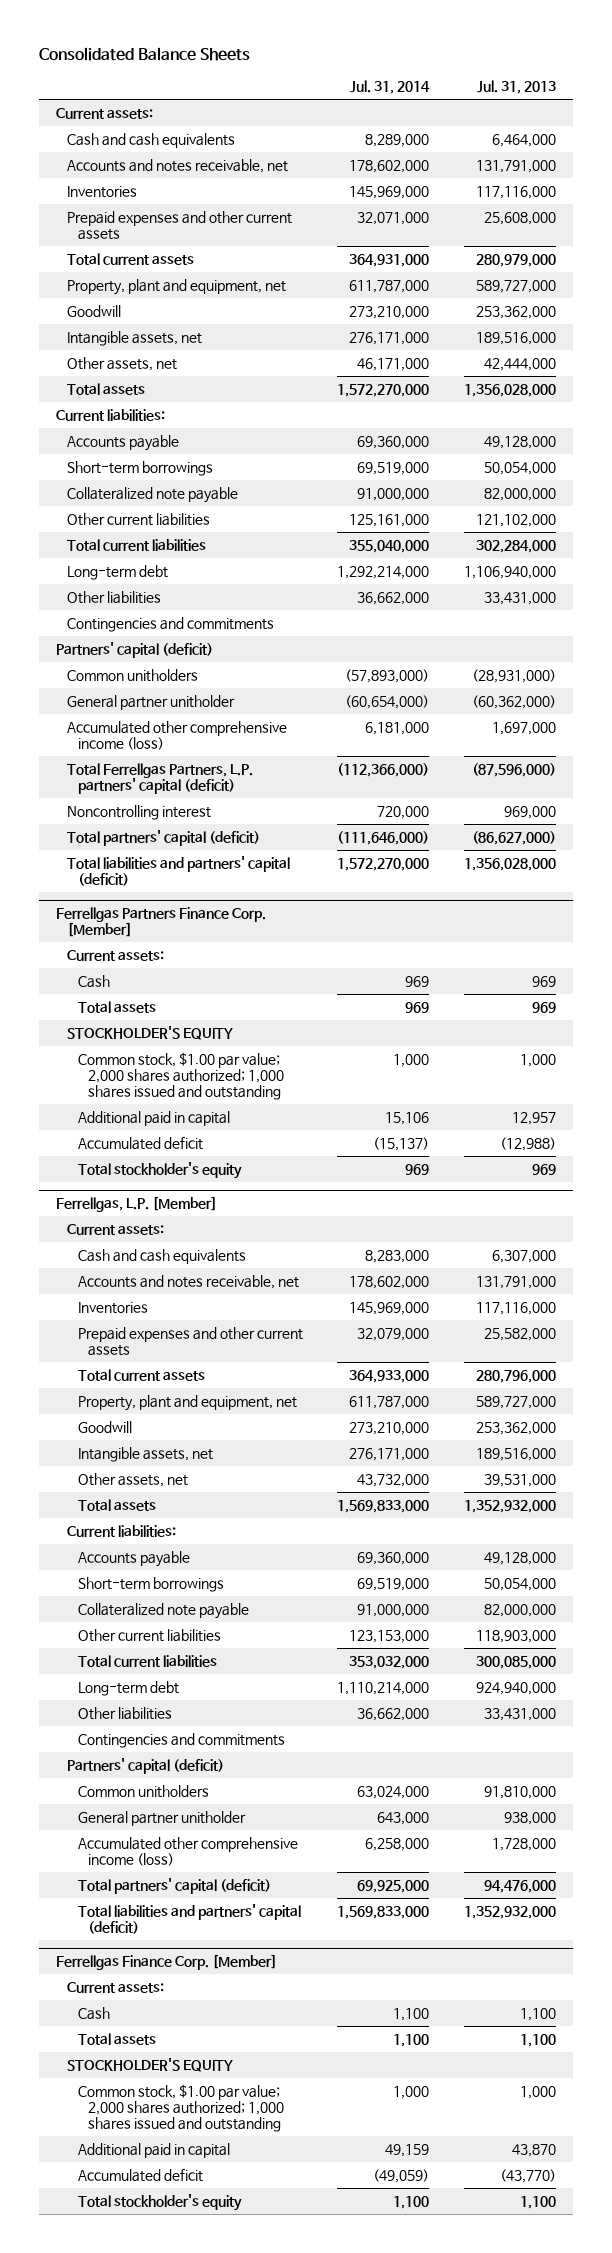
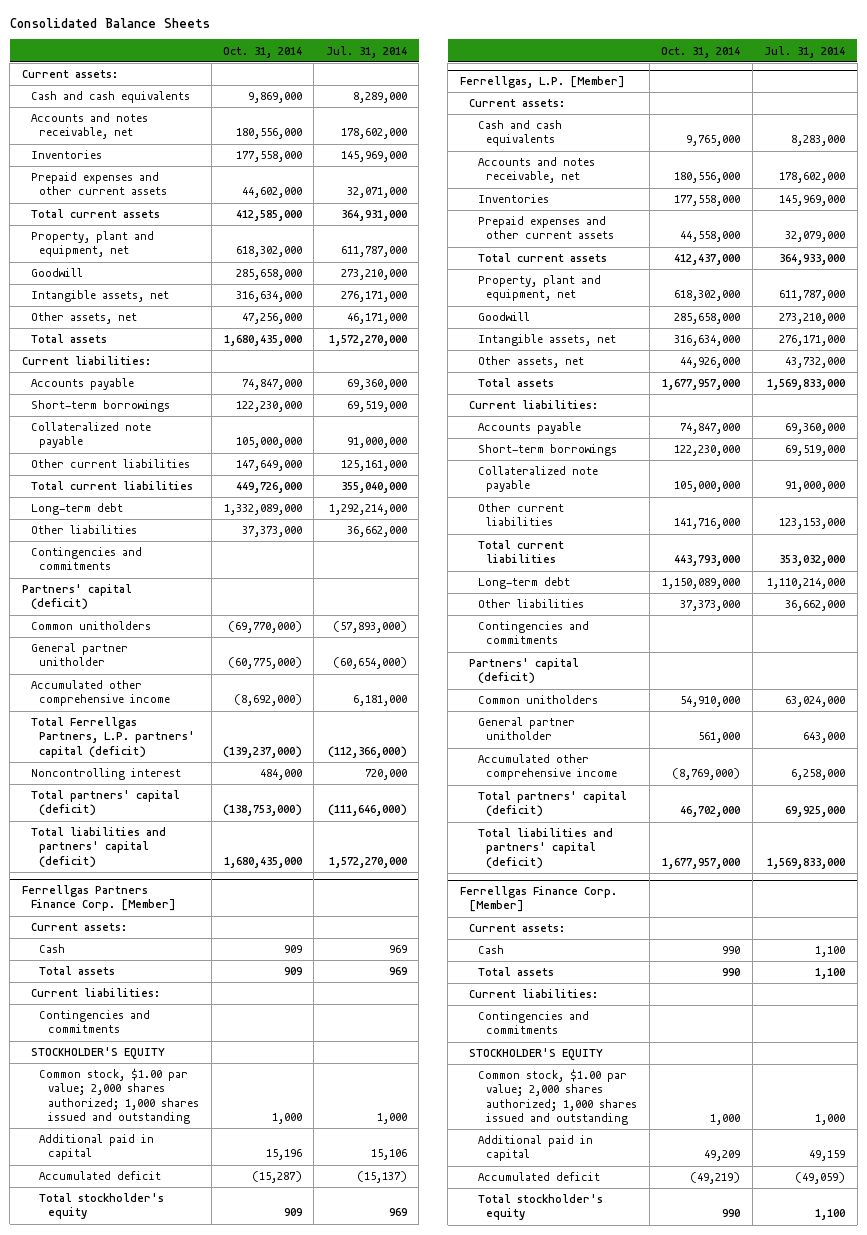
- | Jul. 31, 2014 | Jul. 31, 2013
+ | Oct. 31, 2014 | Jul. 31, 2014
- Accumulated other comprehensive income (loss) | 6,181,000 | 1,697,000
+ Accumulated other comprehensive income | (8,692,000) | 6,181,000
@ Ferrellgas Partners Finance Corp. [Member]
+ Current liabilities:
+ Contingencies and commitments
@ Ferrellgas, L.P. [Member]
- Accumulated other comprehensive income (loss) | 6,258,000 | 1,728,000
+ Accumulated other comprehensive income | (8,769,000) | 6,258,000
@ Ferrellgas Finance Corp. [Member]
+ Current liabilities:
+ Contingencies and commitments

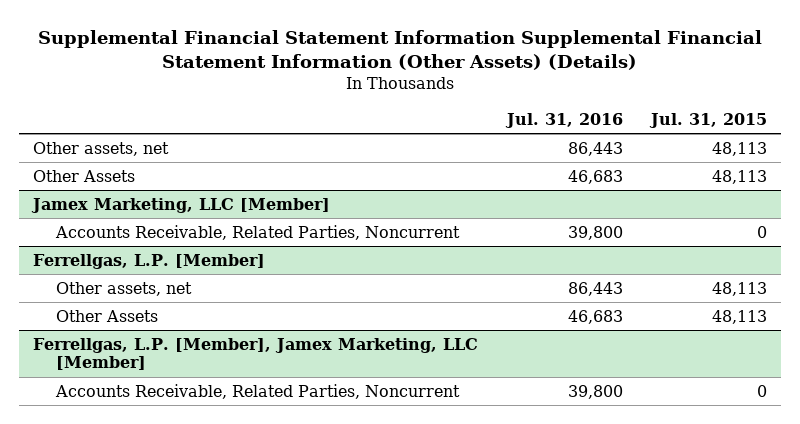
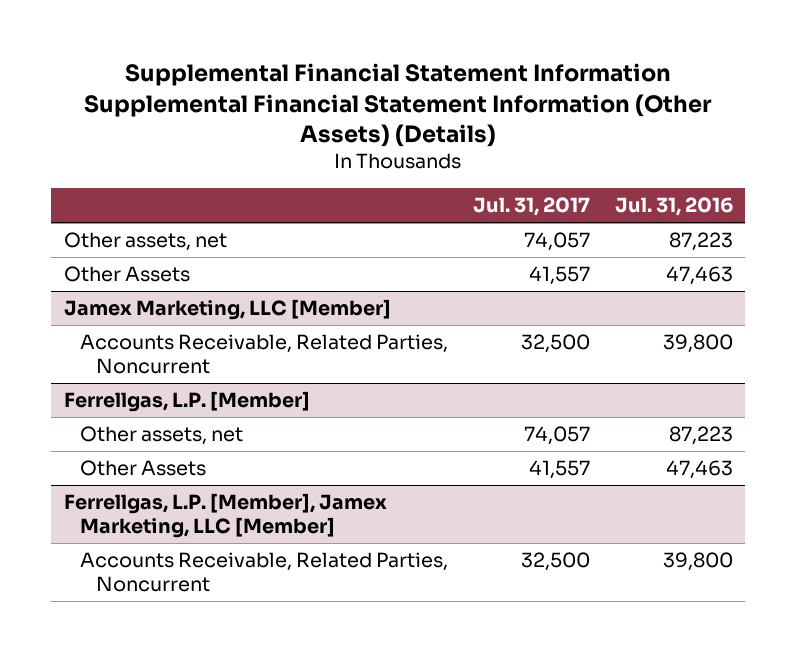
- | Jul. 31, 2016 | Jul. 31, 2015
+ | Jul. 31, 2017 | Jul. 31, 2016
- Other assets, net | 86,443 | 48,113
- Other Assets | 46,683 | 48,113
+ Other assets, net | 74,057 | 87,223
+ Other Assets | 41,557 | 47,463
@ Ferrellgas, L.P. [Member]
- Other assets, net | 86,443 | 48,113
- Other Assets | 46,683 | 48,113
+ Other assets, net | 74,057 | 87,223
+ Other Assets | 41,557 | 47,463

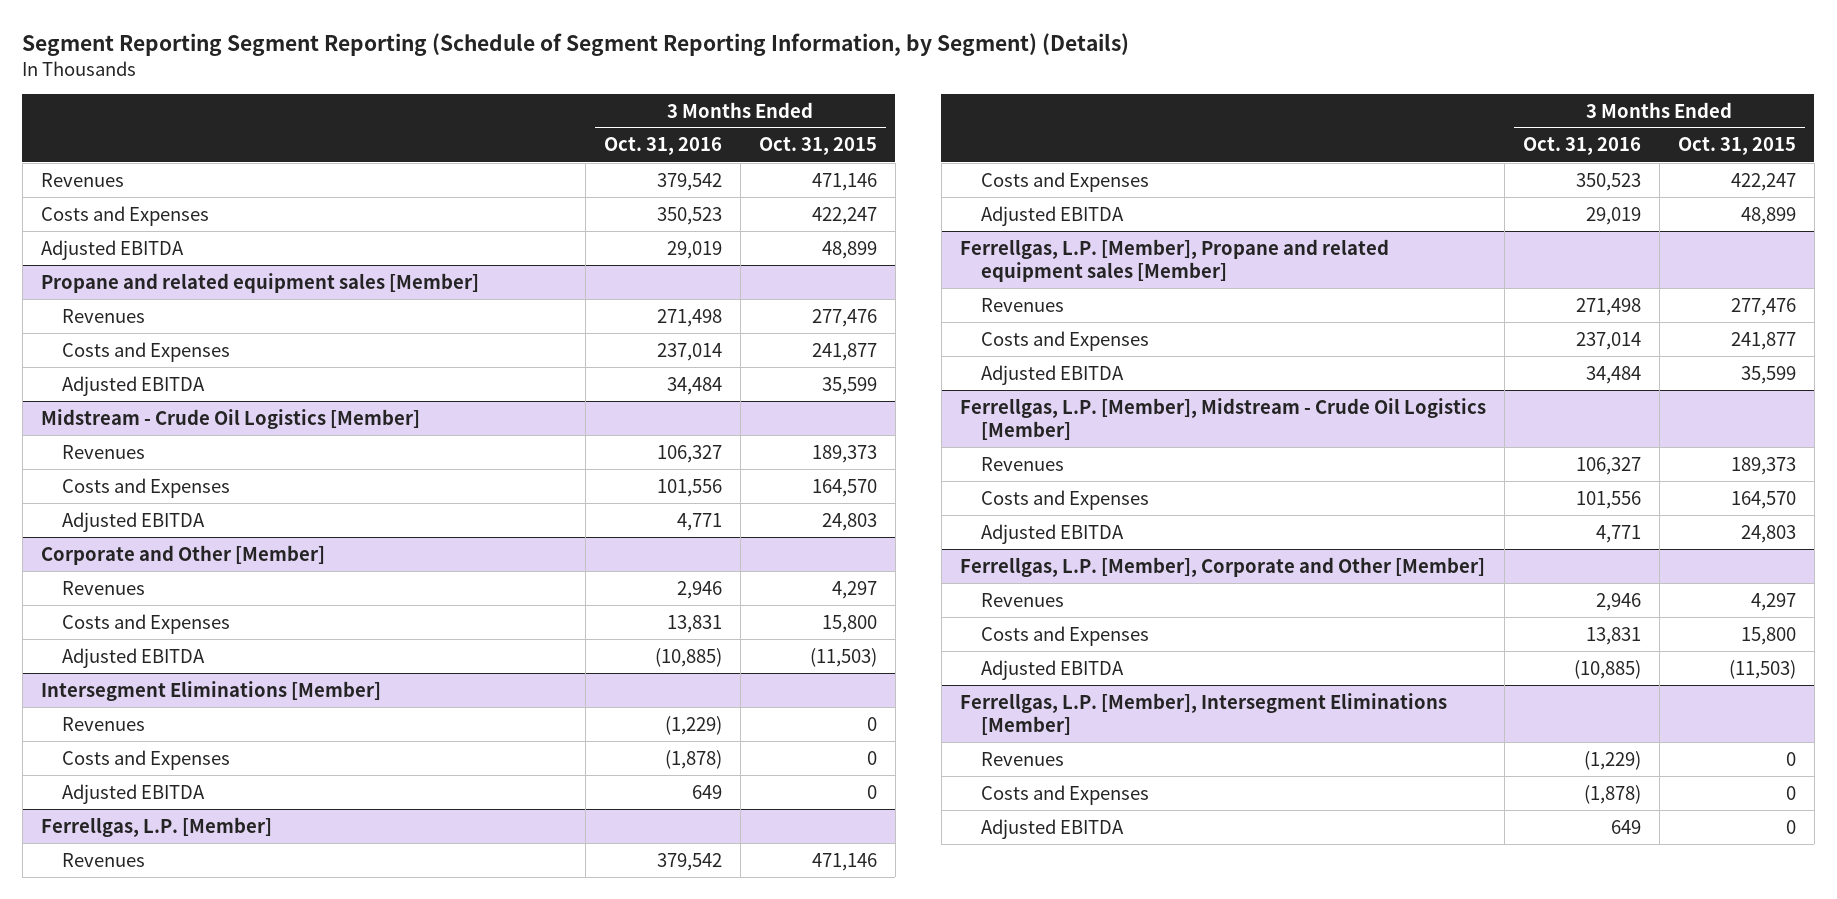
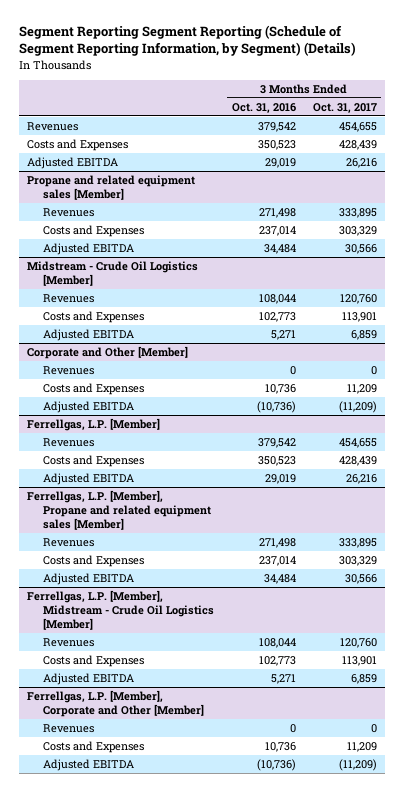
- | 3 Months Ended Oct. 31, 2016 | 3 Months Ended Oct. 31, 2015
+ | 3 Months Ended Oct. 31, 2016 | 3 Months Ended Oct. 31, 2017
@ Midstream - Crude Oil Logistics [Member]
- Revenues | 106,327 | 189,373
- Costs and Expenses | 101,556 | 164,570
- Adjusted EBITDA | 4,771 | 24,803
+ Revenues | 108,044 | 120,760
+ Costs and Expenses | 102,773 | 113,901
+ Adjusted EBITDA | 5,271 | 6,859
@ Corporate and Other [Member]
- Revenues | 2,946 | 4,297
- Costs and Expenses | 13,831 | 15,800
- Adjusted EBITDA | (10,885) | (11,503)
- Intersegment Eliminations [Member]
- Revenues | (1,229) | 0
- Costs and Expenses | (1,878) | 0
- Adjusted EBITDA | 649 | 0
@ Corporate and Other [Member]
+ Revenues | 0 | 0
+ Costs and Expenses | 10,736 | 11,209
+ Adjusted EBITDA | (10,736) | (11,209)
@ Ferrellgas, L.P. [Member], Midstream - Crude Oil Logistics [Member]
- Revenues | 106,327 | 189,373
- Costs and Expenses | 101,556 | 164,570
- Adjusted EBITDA | 4,771 | 24,803
+ Revenues | 108,044 | 120,760
+ Costs and Expenses | 102,773 | 113,901
+ Adjusted EBITDA | 5,271 | 6,859
@ Ferrellgas, L.P. [Member], Corporate and Other [Member]
- Revenues | 2,946 | 4,297
- Costs and Expenses | 13,831 | 15,800
- Adjusted EBITDA | (10,885) | (11,503)
- Ferrellgas, L.P. [Member], Intersegment Eliminations [Member]
- Revenues | (1,229) | 0
- Costs and Expenses | (1,878) | 0
- Adjusted EBITDA | 649 | 0
@ Ferrellgas, L.P. [Member], Corporate and Other [Member]
+ Revenues | 0 | 0
+ Costs and Expenses | 10,736 | 11,209
+ Adjusted EBITDA | (10,736) | (11,209)

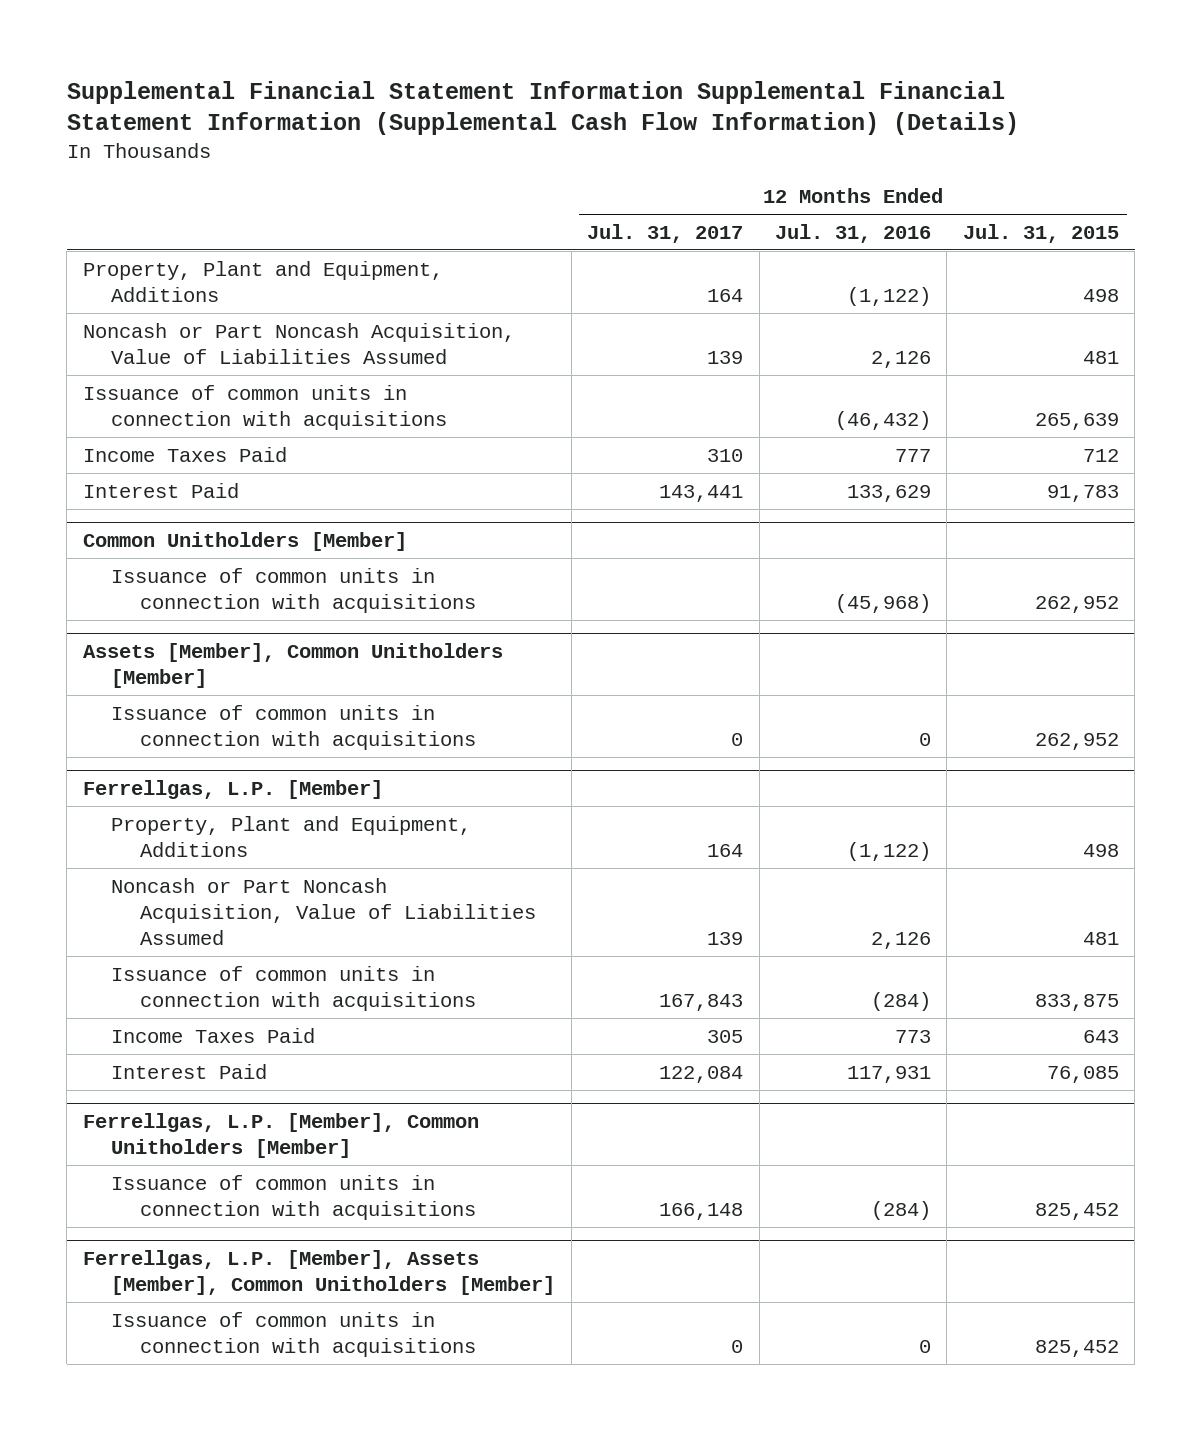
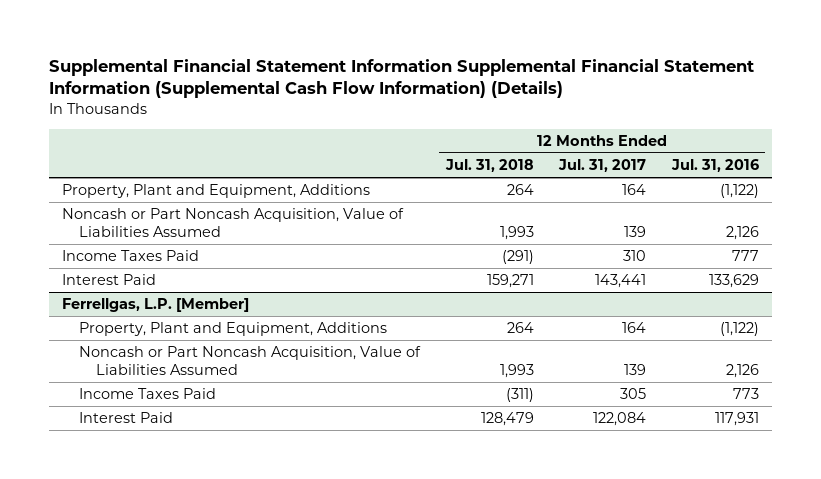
- | 12 Months Ended Jul. 31, 2017 | 12 Months Ended Jul. 31, 2016 | 12 Months Ended Jul. 31, 2015
+ | 12 Months Ended Jul. 31, 2018 | 12 Months Ended Jul. 31, 2017 | 12 Months Ended Jul. 31, 2016
- Issuance of common units in connection with acquisitions | | (46,432) | 265,639
- Common Unitholders [Member]
- Issuance of common units in connection with acquisitions | | (45,968) | 262,952
- Assets [Member], Common Unitholders [Member]
- Issuance of common units in connection with acquisitions | 0 | 0 | 262,952
@ Ferrellgas, L.P. [Member]
- Issuance of common units in connection with acquisitions | 167,843 | (284) | 833,875
- Ferrellgas, L.P. [Member], Common Unitholders [Member]
- Issuance of common units in connection with acquisitions | 166,148 | (284) | 825,452
- Ferrellgas, L.P. [Member], Assets [Member], Common Unitholders [Member]
- Issuance of common units in connection with acquisitions | 0 | 0 | 825,452

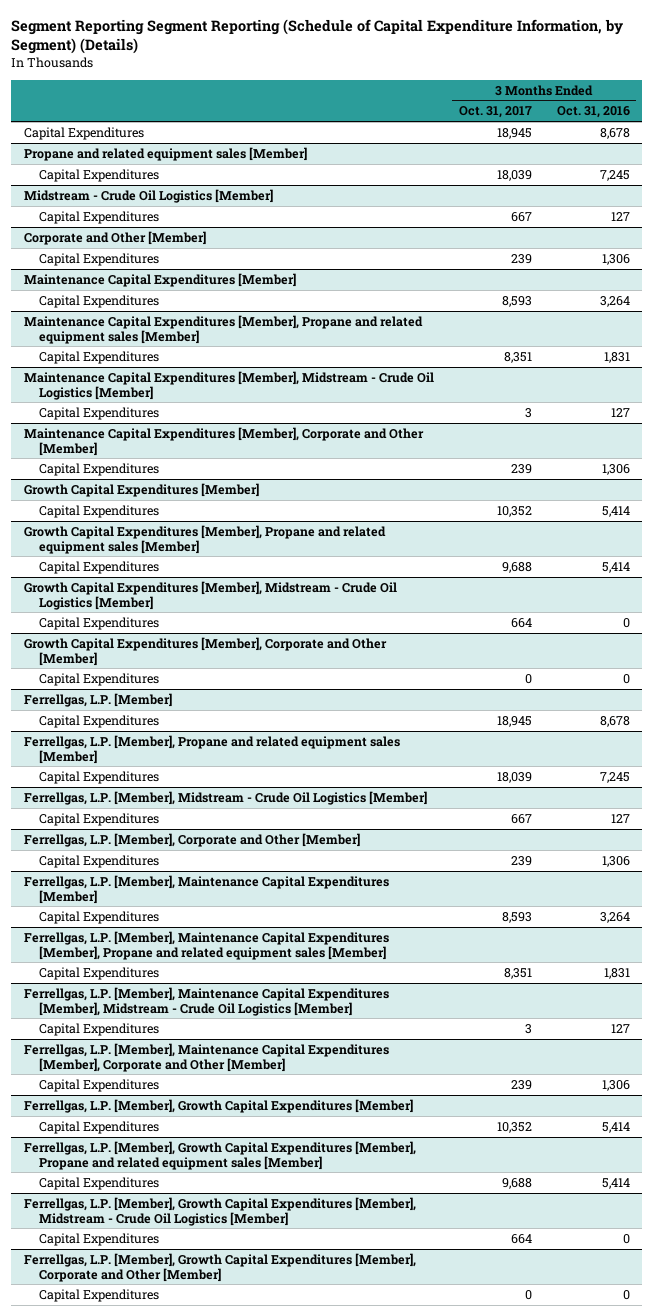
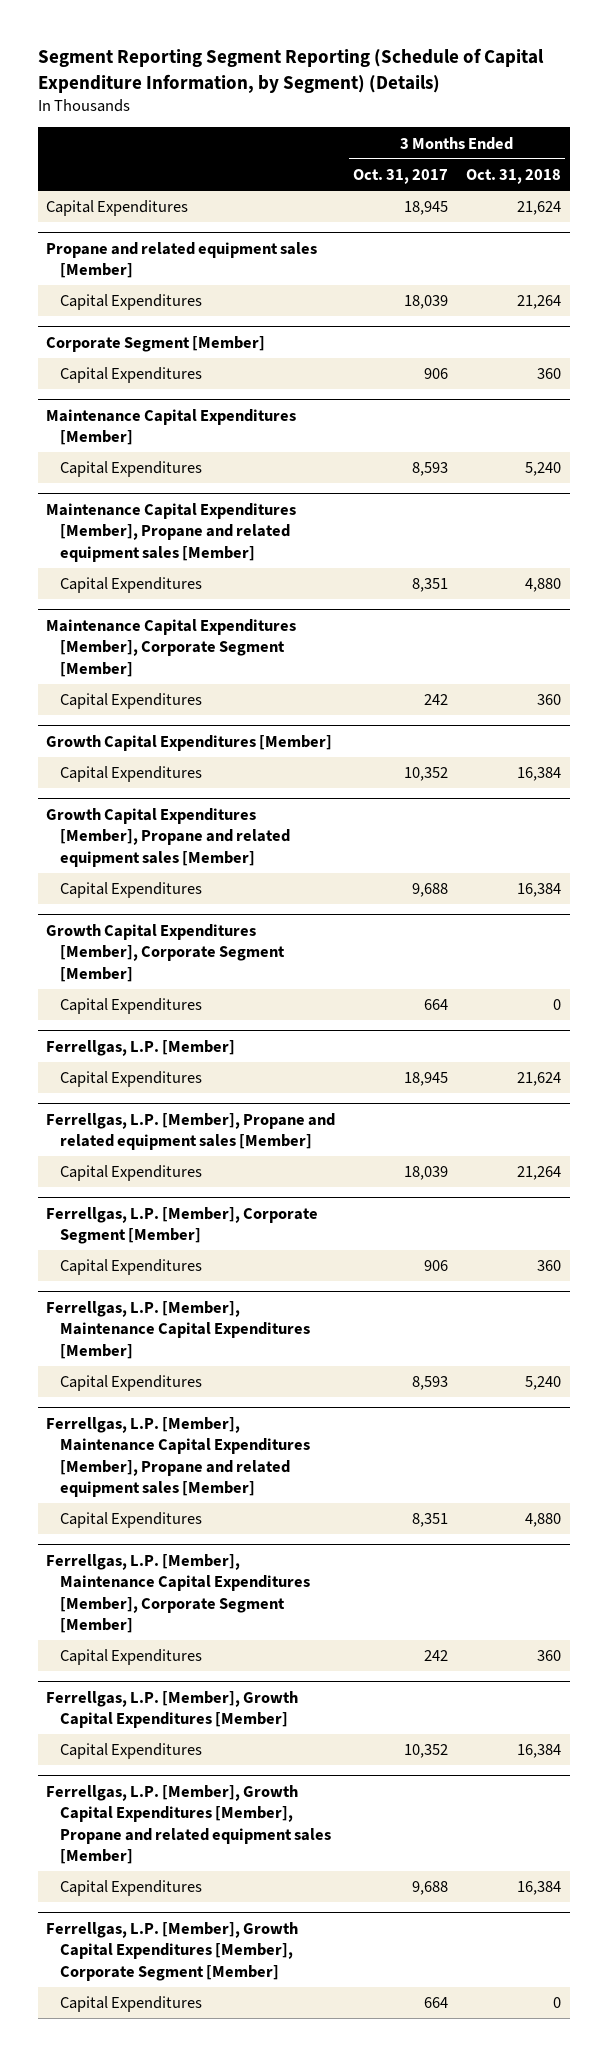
- | 3 Months Ended Oct. 31, 2017 | 3 Months Ended Oct. 31, 2016
+ | 3 Months Ended Oct. 31, 2017 | 3 Months Ended Oct. 31, 2018
- Midstream - Crude Oil Logistics [Member]
- Capital Expenditures | 667 | 127
- Corporate and Other [Member]
- Capital Expenditures | 239 | 1,306
+ Corporate Segment [Member]
+ Capital Expenditures | 906 | 360
- Maintenance Capital Expenditures [Member], Midstream - Crude Oil Logistics [Member]
- Capital Expenditures | 3 | 127
- Maintenance Capital Expenditures [Member], Corporate and Other [Member]
- Capital Expenditures | 239 | 1,306
+ Maintenance Capital Expenditures [Member], Corporate Segment [Member]
+ Capital Expenditures | 242 | 360
- Growth Capital Expenditures [Member], Midstream - Crude Oil Logistics [Member]
+ Growth Capital Expenditures [Member], Corporate Segment [Member]
- Growth Capital Expenditures [Member], Corporate and Other [Member]
- Capital Expenditures | 0 | 0
- Ferrellgas, L.P. [Member], Midstream - Crude Oil Logistics [Member]
- Capital Expenditures | 667 | 127
- Ferrellgas, L.P. [Member], Corporate and Other [Member]
- Capital Expenditures | 239 | 1,306
+ Ferrellgas, L.P. [Member], Corporate Segment [Member]
+ Capital Expenditures | 906 | 360
- Ferrellgas, L.P. [Member], Maintenance Capital Expenditures [Member], Midstream - Crude Oil Logistics [Member]
- Capital Expenditures | 3 | 127
- Ferrellgas, L.P. [Member], Maintenance Capital Expenditures [Member], Corporate and Other [Member]
- Capital Expenditures | 239 | 1,306
+ Ferrellgas, L.P. [Member], Maintenance Capital Expenditures [Member], Corporate Segment [Member]
+ Capital Expenditures | 242 | 360
- Ferrellgas, L.P. [Member], Growth Capital Expenditures [Member], Midstream - Crude Oil Logistics [Member]
+ Ferrellgas, L.P. [Member], Growth Capital Expenditures [Member], Corporate Segment [Member]
- Ferrellgas, L.P. [Member], Growth Capital Expenditures [Member], Corporate and Other [Member]
- Capital Expenditures | 0 | 0

